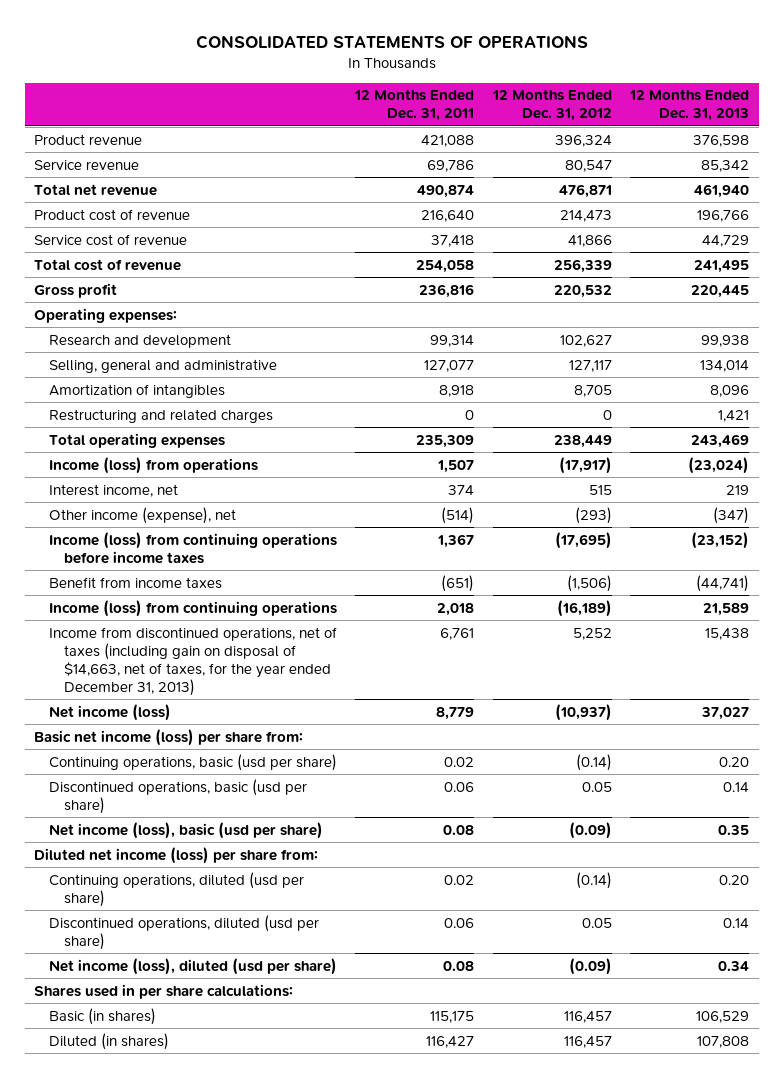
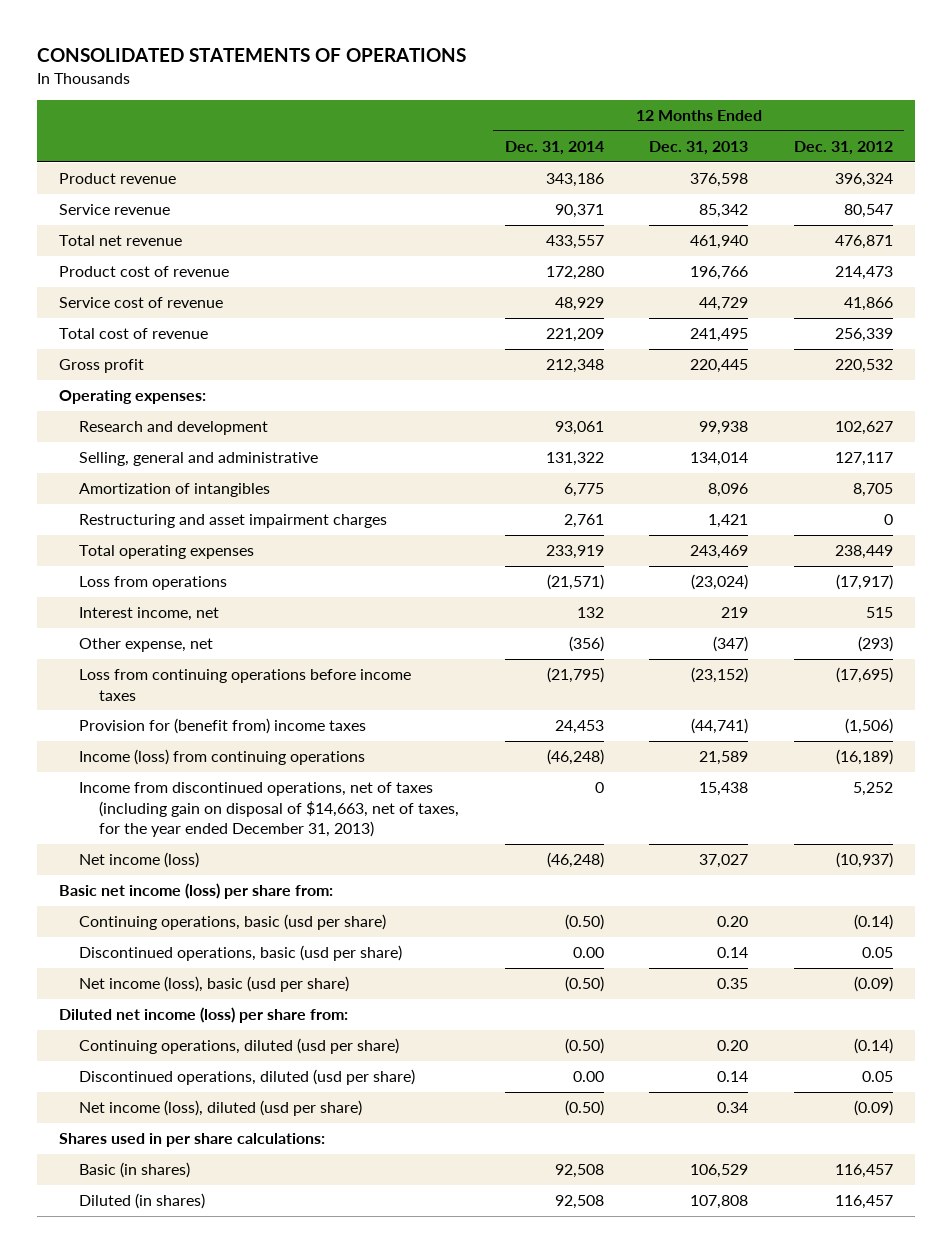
- | 12 Months Ended Dec. 31, 2011 | 12 Months Ended Dec. 31, 2012 | 12 Months Ended Dec. 31, 2013
+ | 12 Months Ended Dec. 31, 2014 | 12 Months Ended Dec. 31, 2013 | 12 Months Ended Dec. 31, 2012
- Restructuring and related charges | 0 | 0 | 1,421
+ Restructuring and asset impairment charges | 2,761 | 1,421 | 0
- Income (loss) from operations | 1,507 | (17,917) | (23,024)
+ Loss from operations | (21,571) | (23,024) | (17,917)
- Other income (expense), net | (514) | (293) | (347)
- Income (loss) from continuing operations before income taxes | 1,367 | (17,695) | (23,152)
- Benefit from income taxes | (651) | (1,506) | (44,741)
+ Other expense, net | (356) | (347) | (293)
+ Loss from continuing operations before income taxes | (21,795) | (23,152) | (17,695)
+ Provision for (benefit from) income taxes | 24,453 | (44,741) | (1,506)

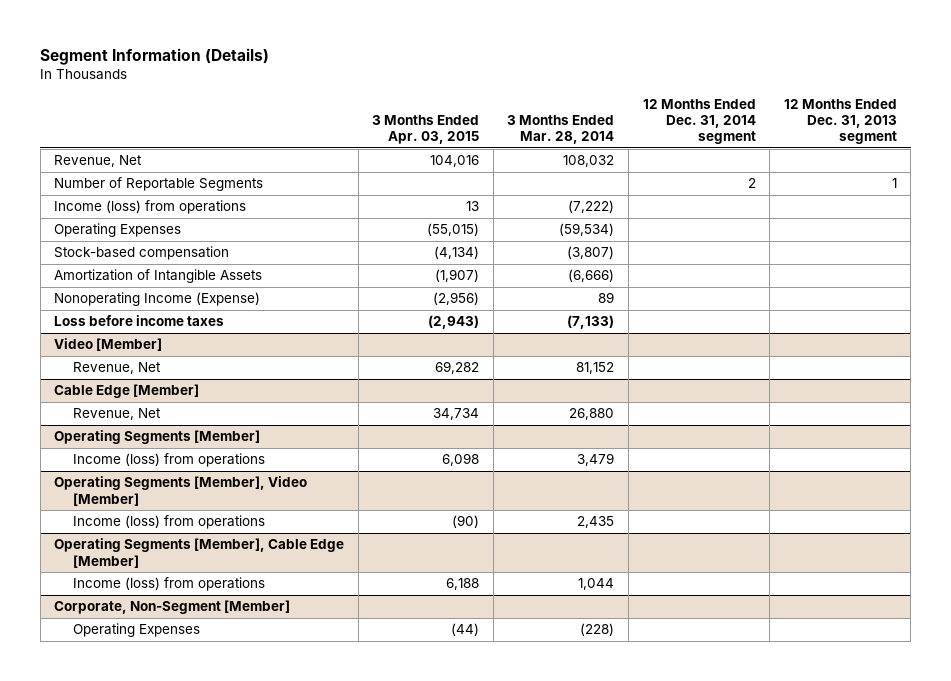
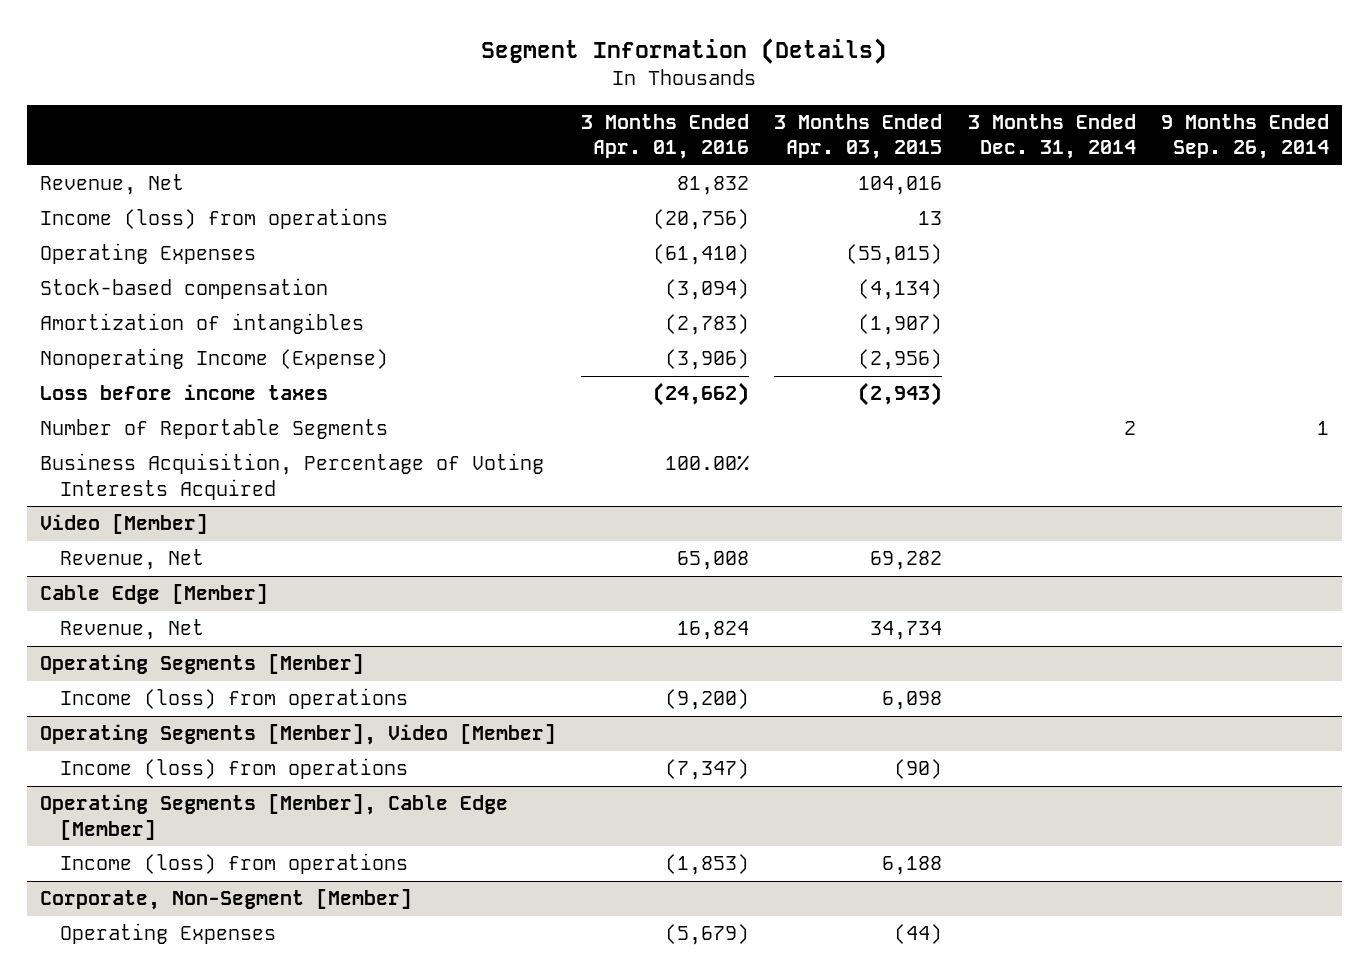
- | 3 Months Ended Apr. 03, 2015 | 3 Months Ended Mar. 28, 2014 | 12 Months Ended Dec. 31, 2014 segment | 12 Months Ended Dec. 31, 2013 segment
+ | 3 Months Ended Apr. 01, 2016 | 3 Months Ended Apr. 03, 2015 | 3 Months Ended Dec. 31, 2014 | 9 Months Ended Sep. 26, 2014
- Amortization of Intangible Assets | (1,907) | (6,666) | |
+ Amortization of intangibles | (2,783) | (1,907) | |
moved down: Number of Reportable Segments | | | 2 | 1
+ Business Acquisition, Percentage of Voting Interests Acquired | 100.00% | | |

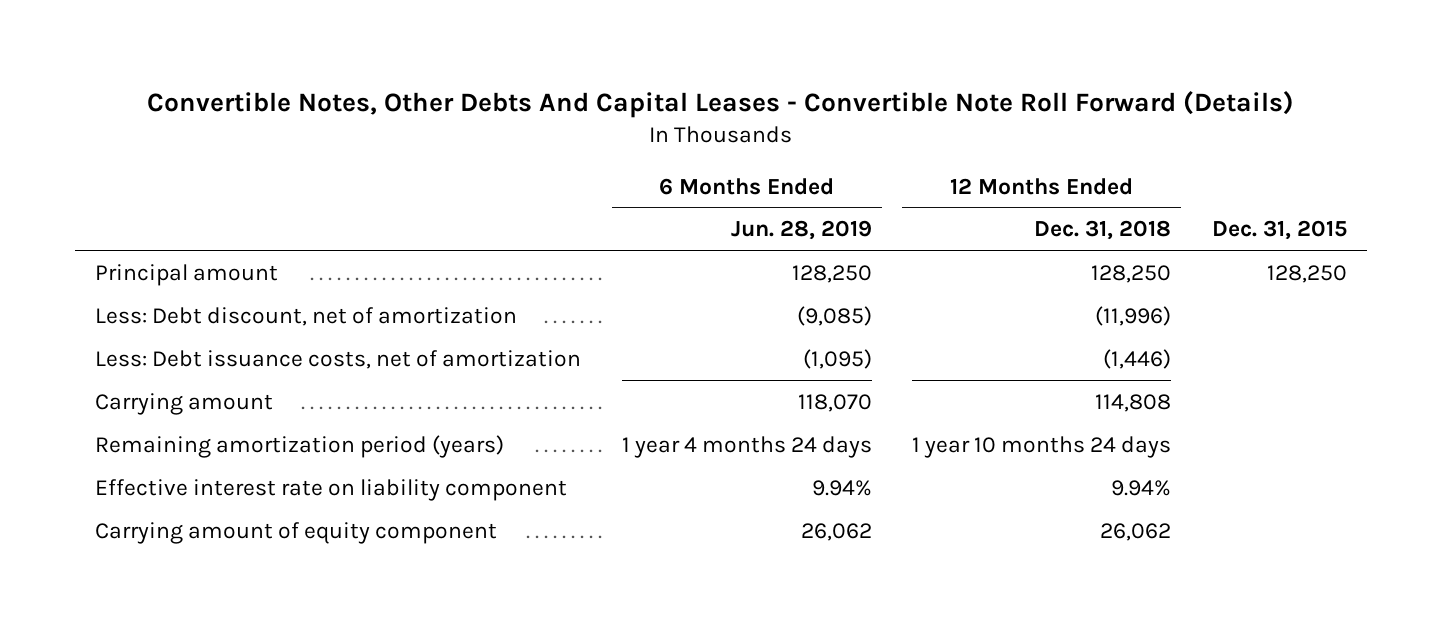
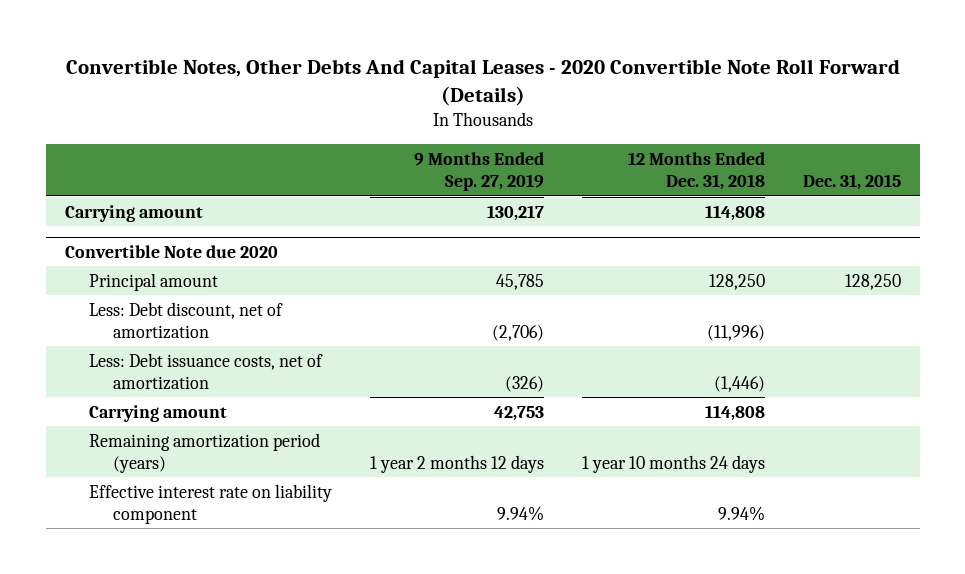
- Convertible Notes, Other Debts And Capital Leases - Convertible Note Roll Forward (Details)
+ Convertible Notes, Other Debts And Capital Leases - 2020 Convertible Note Roll Forward (Details)
- | 6 Months Ended Jun. 28, 2019 | 12 Months Ended Dec. 31, 2018 | Dec. 31, 2015
+ | 9 Months Ended Sep. 27, 2019 | 12 Months Ended Dec. 31, 2018 | Dec. 31, 2015
+ Carrying amount | 130,217 | 114,808 |
+ Convertible Note due 2020
- Carrying amount of equity component | 26,062 | 26,062 |

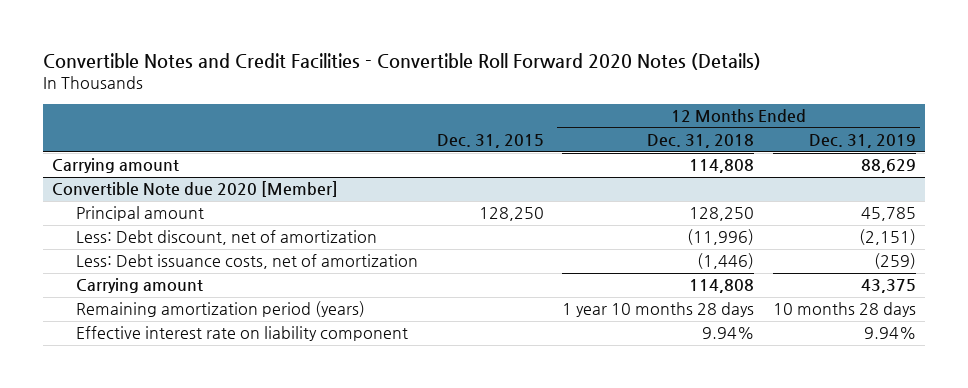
- Convertible Notes, Other Debts And Capital Leases - 2020 Convertible Note Roll Forward (Details)
+ Convertible Notes and Credit Facilities - Convertible Roll Forward 2020 Notes (Details)
- | 9 Months Ended Sep. 27, 2019 | 12 Months Ended Dec. 31, 2018 | Dec. 31, 2015
+ | Dec. 31, 2015 | 12 Months Ended Dec. 31, 2018 | 12 Months Ended Dec. 31, 2019
- Convertible Note due 2020
+ Convertible Note due 2020 [Member]
- Remaining amortization period (years) | 1 year 2 months 12 days | 1 year 10 months 24 days |
+ Remaining amortization period (years) | | 1 year 10 months 28 days | 10 months 28 days

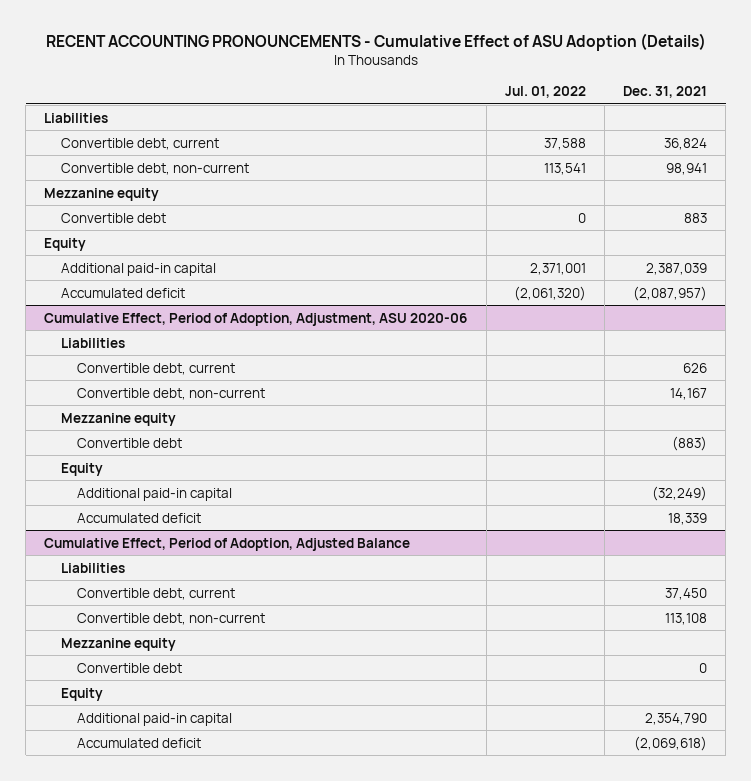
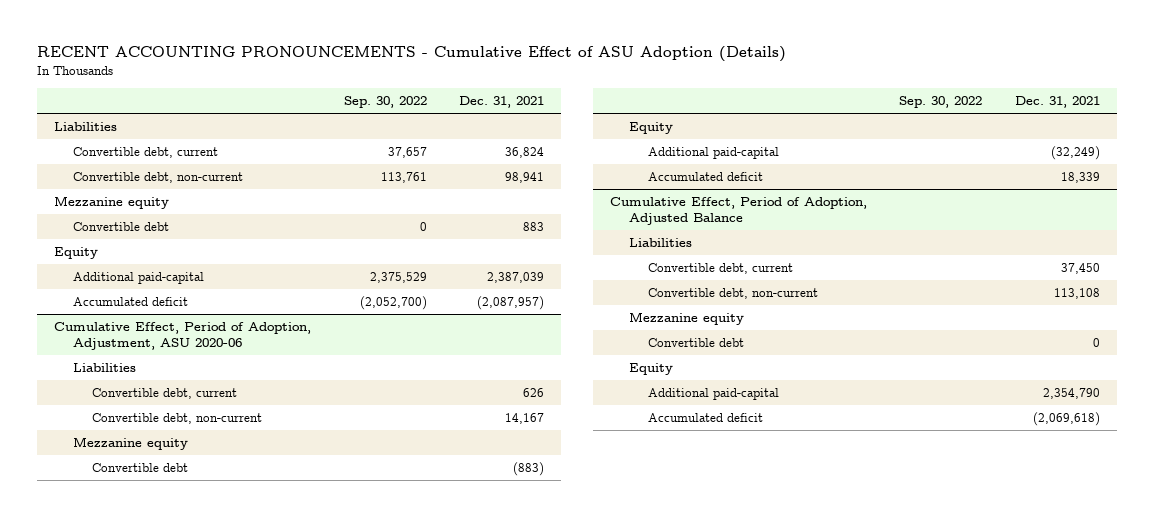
- | Jul. 01, 2022 | Dec. 31, 2021
+ | Sep. 30, 2022 | Dec. 31, 2021
- Additional paid-in capital | 2,371,001 | 2,387,039
+ Additional paid-capital | 2,375,529 | 2,387,039
@ Cumulative Effect, Period of Adoption, Adjustment, ASU 2020-06
- Additional paid-in capital | | (32,249)
+ Additional paid-capital | | (32,249)
@ Cumulative Effect, Period of Adoption, Adjusted Balance
- Additional paid-in capital | | 2,354,790
+ Additional paid-capital | | 2,354,790

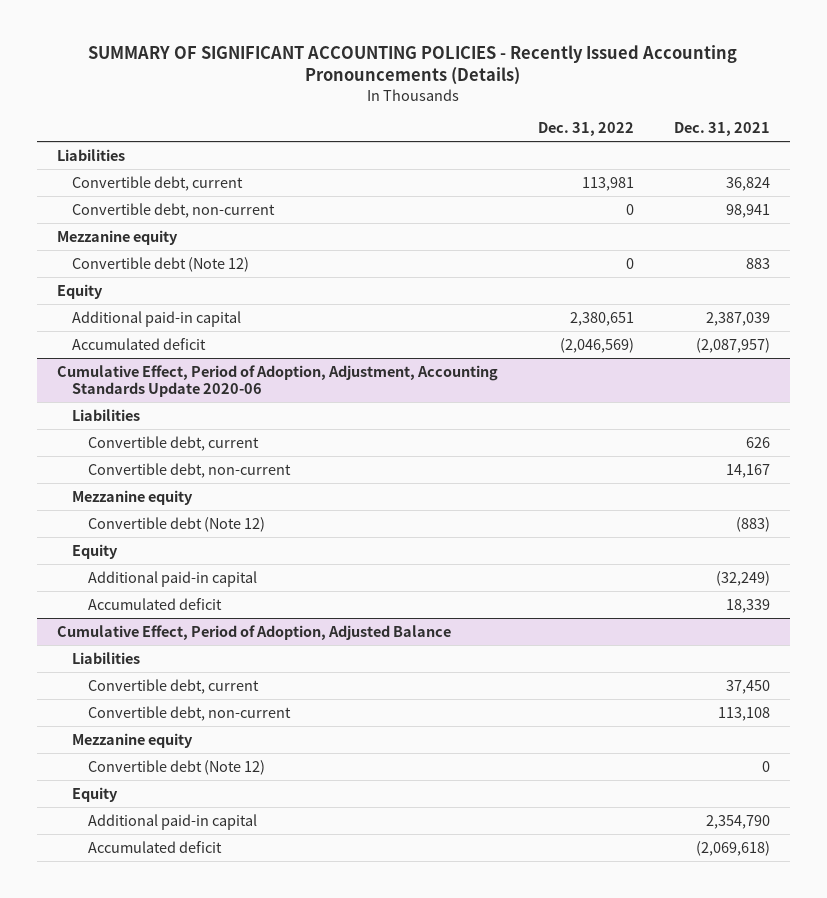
- RECENT ACCOUNTING PRONOUNCEMENTS - Cumulative Effect of ASU Adoption (Details)
+ SUMMARY OF SIGNIFICANT ACCOUNTING POLICIES - Recently Issued Accounting Pronouncements (Details)
- | Sep. 30, 2022 | Dec. 31, 2021
+ | Dec. 31, 2022 | Dec. 31, 2021
- Convertible debt | 0 | 883
+ Convertible debt (Note 12) | 0 | 883
- Additional paid-capital | 2,375,529 | 2,387,039
+ Additional paid-in capital | 2,380,651 | 2,387,039
- Cumulative Effect, Period of Adoption, Adjustment, ASU 2020-06
+ Cumulative Effect, Period of Adoption, Adjustment, Accounting Standards Update 2020-06
- Convertible debt | | (883)
+ Convertible debt (Note 12) | | (883)
- Additional paid-capital | | (32,249)
+ Additional paid-in capital | | (32,249)
@ Cumulative Effect, Period of Adoption, Adjusted Balance
- Convertible debt | | 0
+ Convertible debt (Note 12) | | 0
- Additional paid-capital | | 2,354,790
+ Additional paid-in capital | | 2,354,790

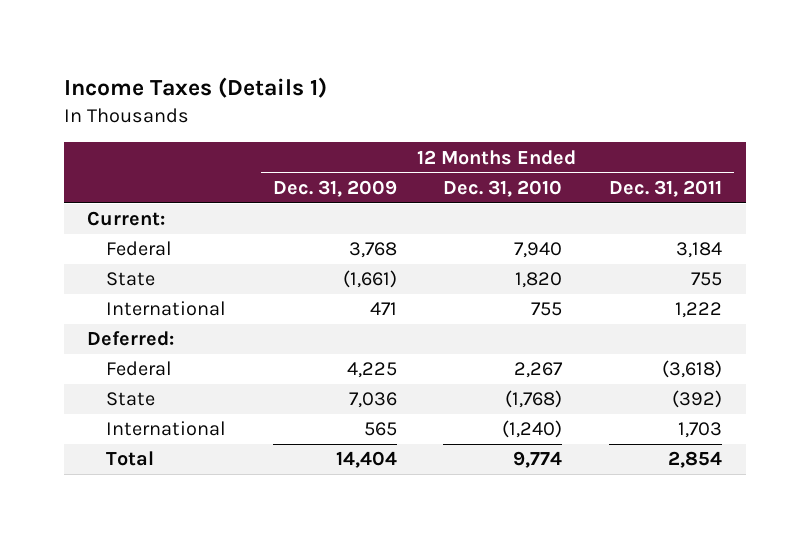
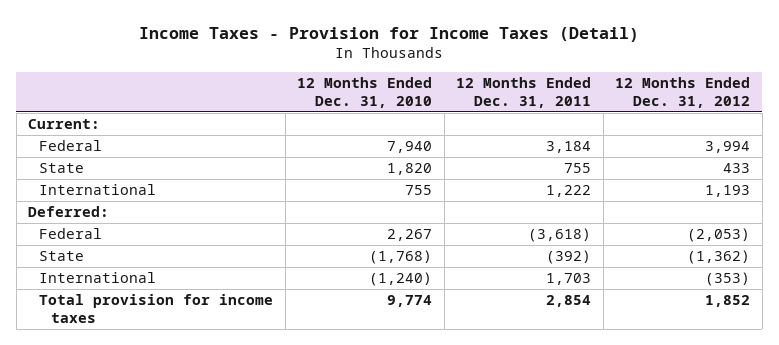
- Income Taxes (Details 1)
+ Income Taxes - Provision for Income Taxes (Detail)
- | 12 Months Ended Dec. 31, 2009 | 12 Months Ended Dec. 31, 2010 | 12 Months Ended Dec. 31, 2011
+ | 12 Months Ended Dec. 31, 2010 | 12 Months Ended Dec. 31, 2011 | 12 Months Ended Dec. 31, 2012
- Total | 14,404 | 9,774 | 2,854
+ Total provision for income taxes | 9,774 | 2,854 | 1,852

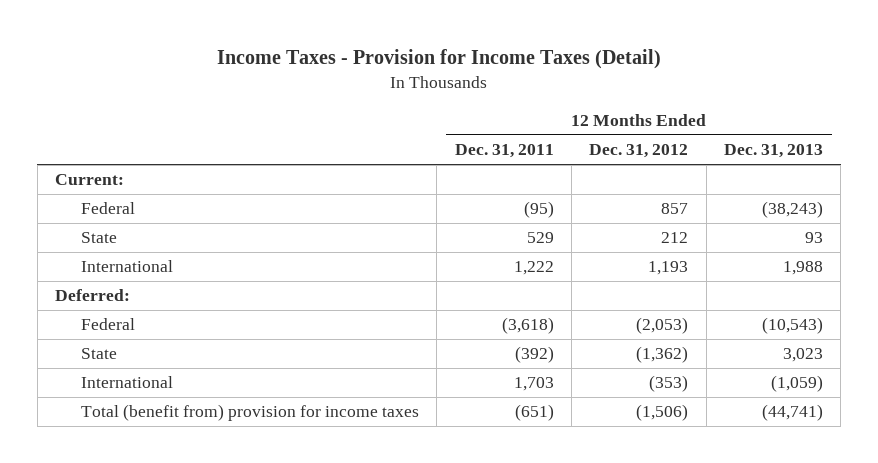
- | 12 Months Ended Dec. 31, 2010 | 12 Months Ended Dec. 31, 2011 | 12 Months Ended Dec. 31, 2012
+ | 12 Months Ended Dec. 31, 2011 | 12 Months Ended Dec. 31, 2012 | 12 Months Ended Dec. 31, 2013
- Federal | 7,940 | 3,184 | 3,994
- State | 1,820 | 755 | 433
+ Federal | (95) | 857 | (38,243)
+ State | 529 | 212 | 93
- Total provision for income taxes | 9,774 | 2,854 | 1,852
+ Total (benefit from) provision for income taxes | (651) | (1,506) | (44,741)

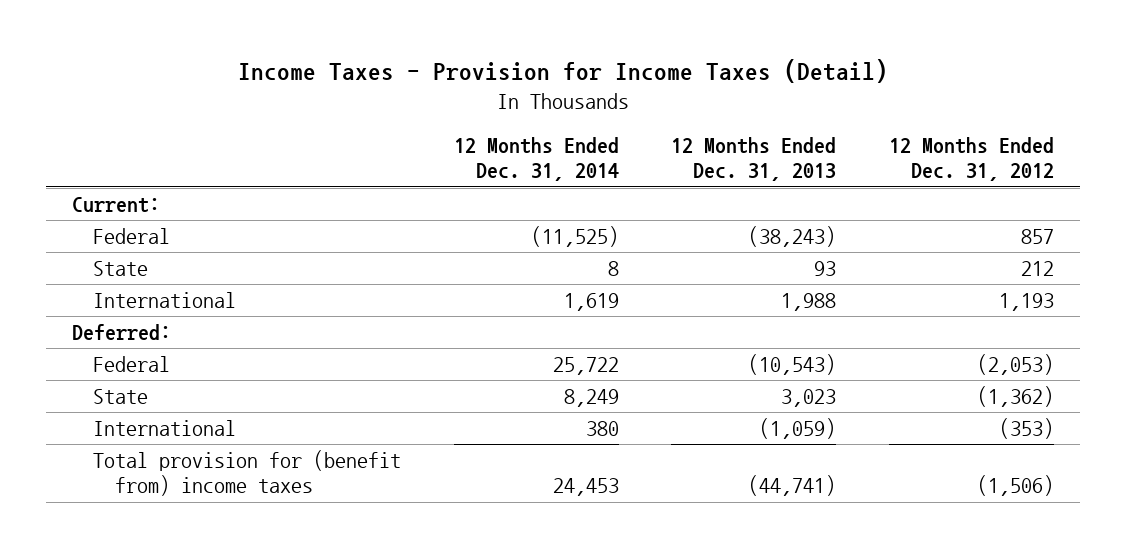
- | 12 Months Ended Dec. 31, 2011 | 12 Months Ended Dec. 31, 2012 | 12 Months Ended Dec. 31, 2013
+ | 12 Months Ended Dec. 31, 2014 | 12 Months Ended Dec. 31, 2013 | 12 Months Ended Dec. 31, 2012
- Total (benefit from) provision for income taxes | (651) | (1,506) | (44,741)
+ Total provision for (benefit from) income taxes | 24,453 | (44,741) | (1,506)

